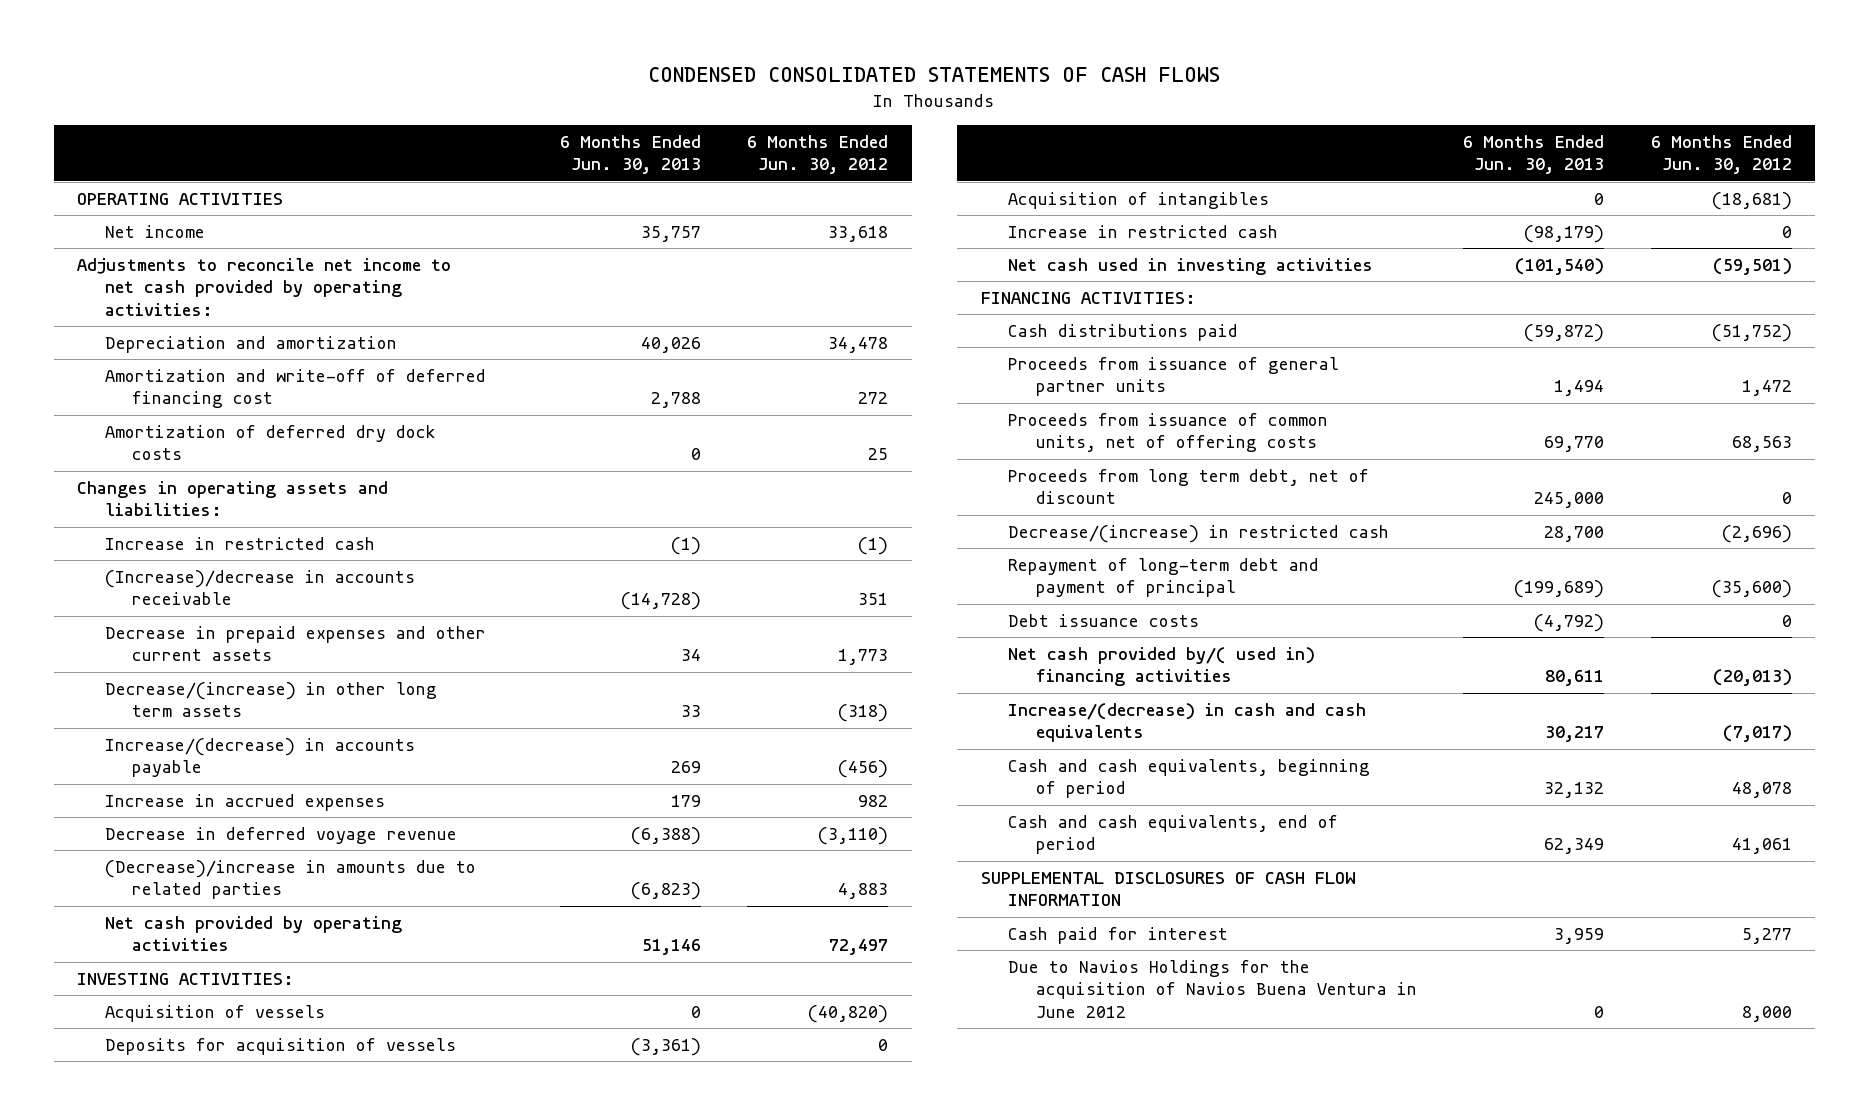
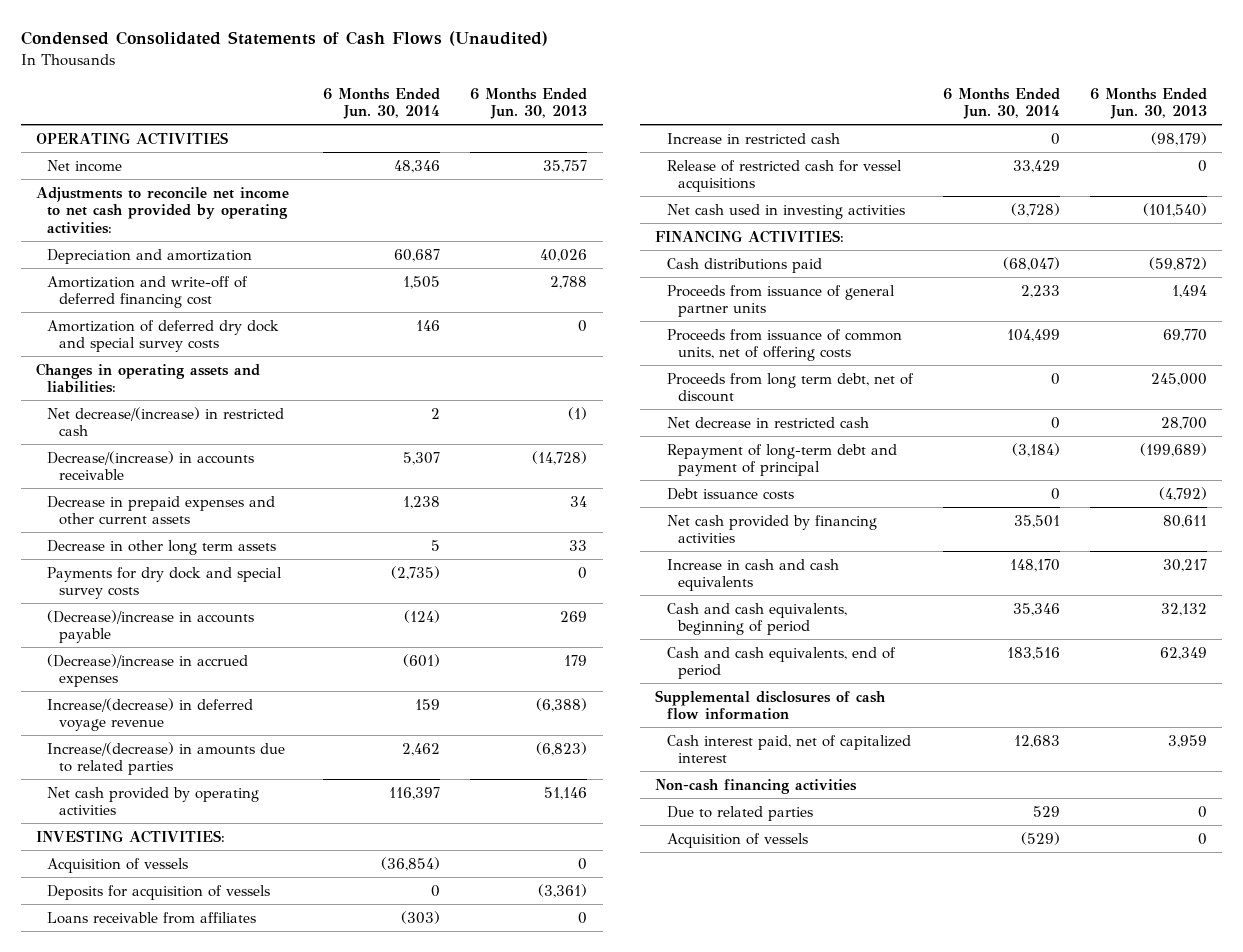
- CONDENSED CONSOLIDATED STATEMENTS OF CASH FLOWS
+ Condensed Consolidated Statements of Cash Flows (Unaudited)
- | 6 Months Ended Jun. 30, 2013 | 6 Months Ended Jun. 30, 2012
+ | 6 Months Ended Jun. 30, 2014 | 6 Months Ended Jun. 30, 2013
- Amortization of deferred dry dock costs | 0 | 25
+ Amortization of deferred dry dock and special survey costs | 146 | 0
- Increase in restricted cash | (1) | (1)
- (Increase)/decrease in accounts receivable | (14,728) | 351
+ Net decrease/(increase) in restricted cash | 2 | (1)
+ Decrease/(increase) in accounts receivable | 5,307 | (14,728)
- Decrease/(increase) in other long term assets | 33 | (318)
- Increase/(decrease) in accounts payable | 269 | (456)
- Increase in accrued expenses | 179 | 982
- Decrease in deferred voyage revenue | (6,388) | (3,110)
- (Decrease)/increase in amounts due to related parties | (6,823) | 4,883
+ Decrease in other long term assets | 5 | 33
+ Payments for dry dock and special survey costs | (2,735) | 0
+ (Decrease)/increase in accounts payable | (124) | 269
+ (Decrease)/increase in accrued expenses | (601) | 179
+ Increase/(decrease) in deferred voyage revenue | 159 | (6,388)
+ Increase/(decrease) in amounts due to related parties | 2,462 | (6,823)
- Acquisition of intangibles | 0 | (18,681)
+ Loans receivable from affiliates | (303) | 0
+ Release of restricted cash for vessel acquisitions | 33,429 | 0
- Decrease/(increase) in restricted cash | 28,700 | (2,696)
+ Net decrease in restricted cash | 0 | 28,700
- Net cash provided by/( used in) financing activities | 80,611 | (20,013)
- Increase/(decrease) in cash and cash equivalents | 30,217 | (7,017)
+ Net cash provided by financing activities | 35,501 | 80,611
+ Increase in cash and cash equivalents | 148,170 | 30,217
- SUPPLEMENTAL DISCLOSURES OF CASH FLOW INFORMATION
- Cash paid for interest | 3,959 | 5,277
- Due to Navios Holdings for the acquisition of Navios Buena Ventura in June 2012 | 0 | 8,000
+ Supplemental disclosures of cash flow information
+ Cash interest paid, net of capitalized interest | 12,683 | 3,959
+ Non-cash financing activities
+ Due to related parties | 529 | 0
+ Acquisition of vessels | (529) | 0

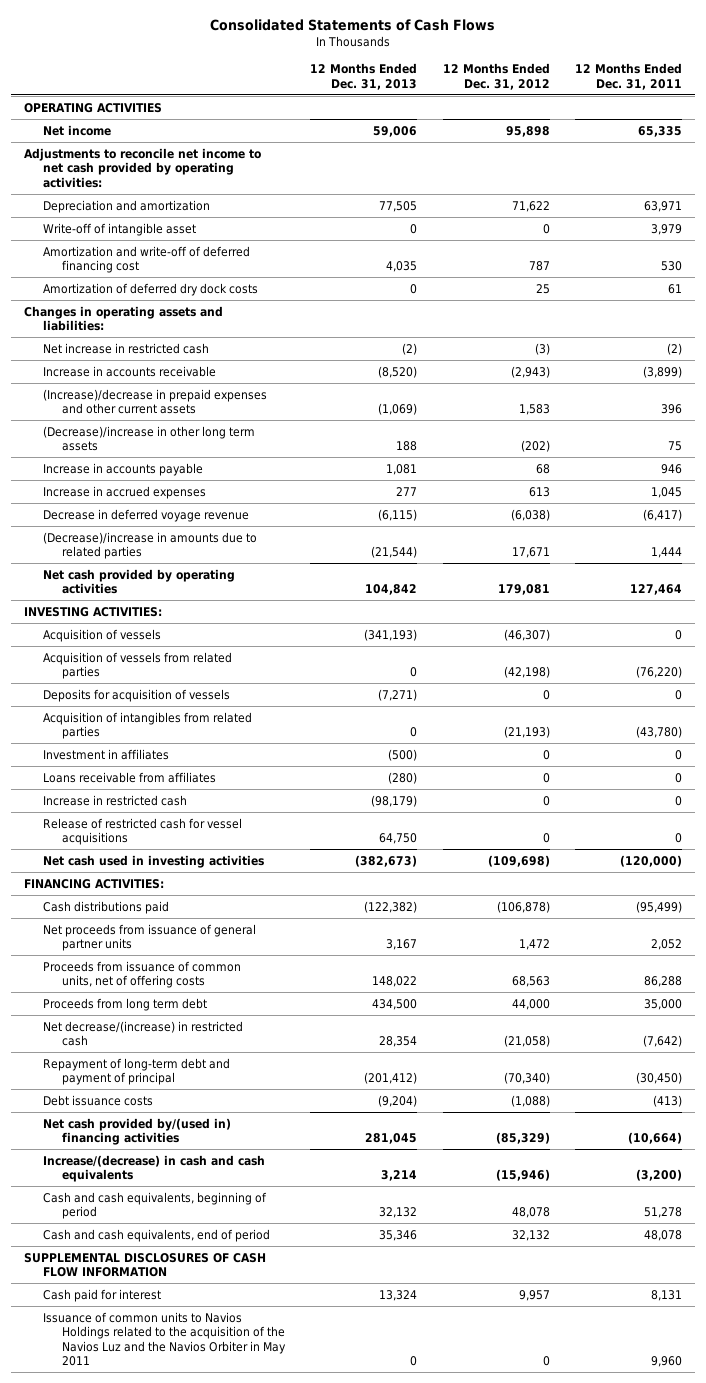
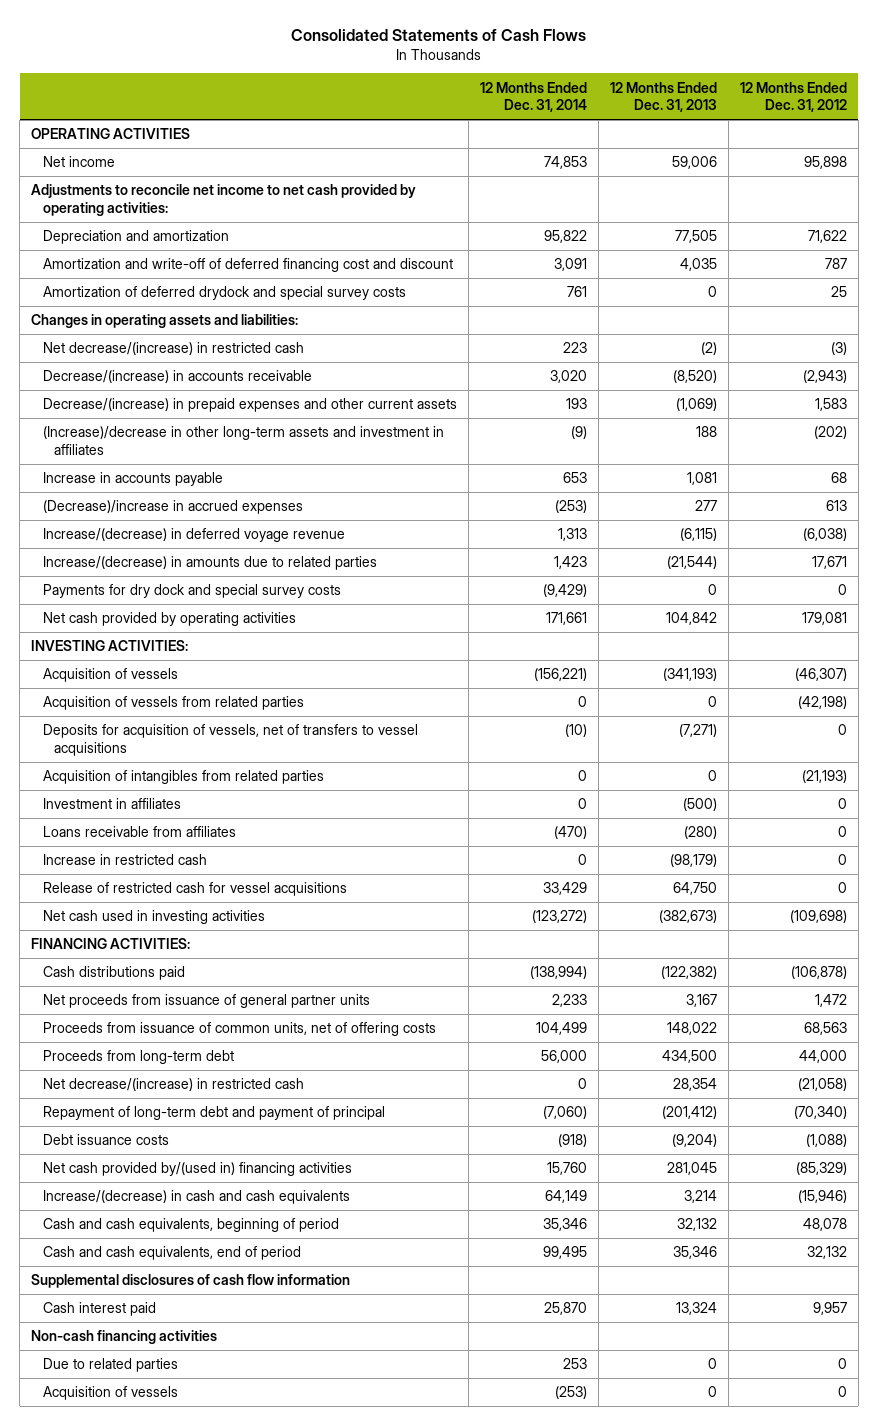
- | 12 Months Ended Dec. 31, 2013 | 12 Months Ended Dec. 31, 2012 | 12 Months Ended Dec. 31, 2011
+ | 12 Months Ended Dec. 31, 2014 | 12 Months Ended Dec. 31, 2013 | 12 Months Ended Dec. 31, 2012
- Write-off of intangible asset | 0 | 0 | 3,979
- Amortization and write-off of deferred financing cost | 4,035 | 787 | 530
- Amortization of deferred dry dock costs | 0 | 25 | 61
+ Amortization and write-off of deferred financing cost and discount | 3,091 | 4,035 | 787
+ Amortization of deferred drydock and special survey costs | 761 | 0 | 25
- Net increase in restricted cash | (2) | (3) | (2)
- Increase in accounts receivable | (8,520) | (2,943) | (3,899)
- (Increase)/decrease in prepaid expenses and other current assets | (1,069) | 1,583 | 396
- (Decrease)/increase in other long term assets | 188 | (202) | 75
+ Net decrease/(increase) in restricted cash | 223 | (2) | (3)
+ Decrease/(increase) in accounts receivable | 3,020 | (8,520) | (2,943)
+ Decrease/(increase) in prepaid expenses and other current assets | 193 | (1,069) | 1,583
+ (Increase)/decrease in other long-term assets and investment in affiliates | (9) | 188 | (202)
- Increase in accrued expenses | 277 | 613 | 1,045
- Decrease in deferred voyage revenue | (6,115) | (6,038) | (6,417)
- (Decrease)/increase in amounts due to related parties | (21,544) | 17,671 | 1,444
+ (Decrease)/increase in accrued expenses | (253) | 277 | 613
+ Increase/(decrease) in deferred voyage revenue | 1,313 | (6,115) | (6,038)
+ Increase/(decrease) in amounts due to related parties | 1,423 | (21,544) | 17,671
+ Payments for dry dock and special survey costs | (9,429) | 0 | 0
- Deposits for acquisition of vessels | (7,271) | 0 | 0
+ Deposits for acquisition of vessels, net of transfers to vessel acquisitions | (10) | (7,271) | 0
- Proceeds from long term debt | 434,500 | 44,000 | 35,000
+ Proceeds from long-term debt | 56,000 | 434,500 | 44,000
- SUPPLEMENTAL DISCLOSURES OF CASH FLOW INFORMATION
- Cash paid for interest | 13,324 | 9,957 | 8,131
- Issuance of common units to Navios Holdings related to the acquisition of the Navios Luz and the Navios Orbiter in May 2011 | 0 | 0 | 9,960
+ Supplemental disclosures of cash flow information
+ Cash interest paid | 25,870 | 13,324 | 9,957
+ Non-cash financing activities
+ Due to related parties | 253 | 0 | 0
+ Acquisition of vessels | (253) | 0 | 0

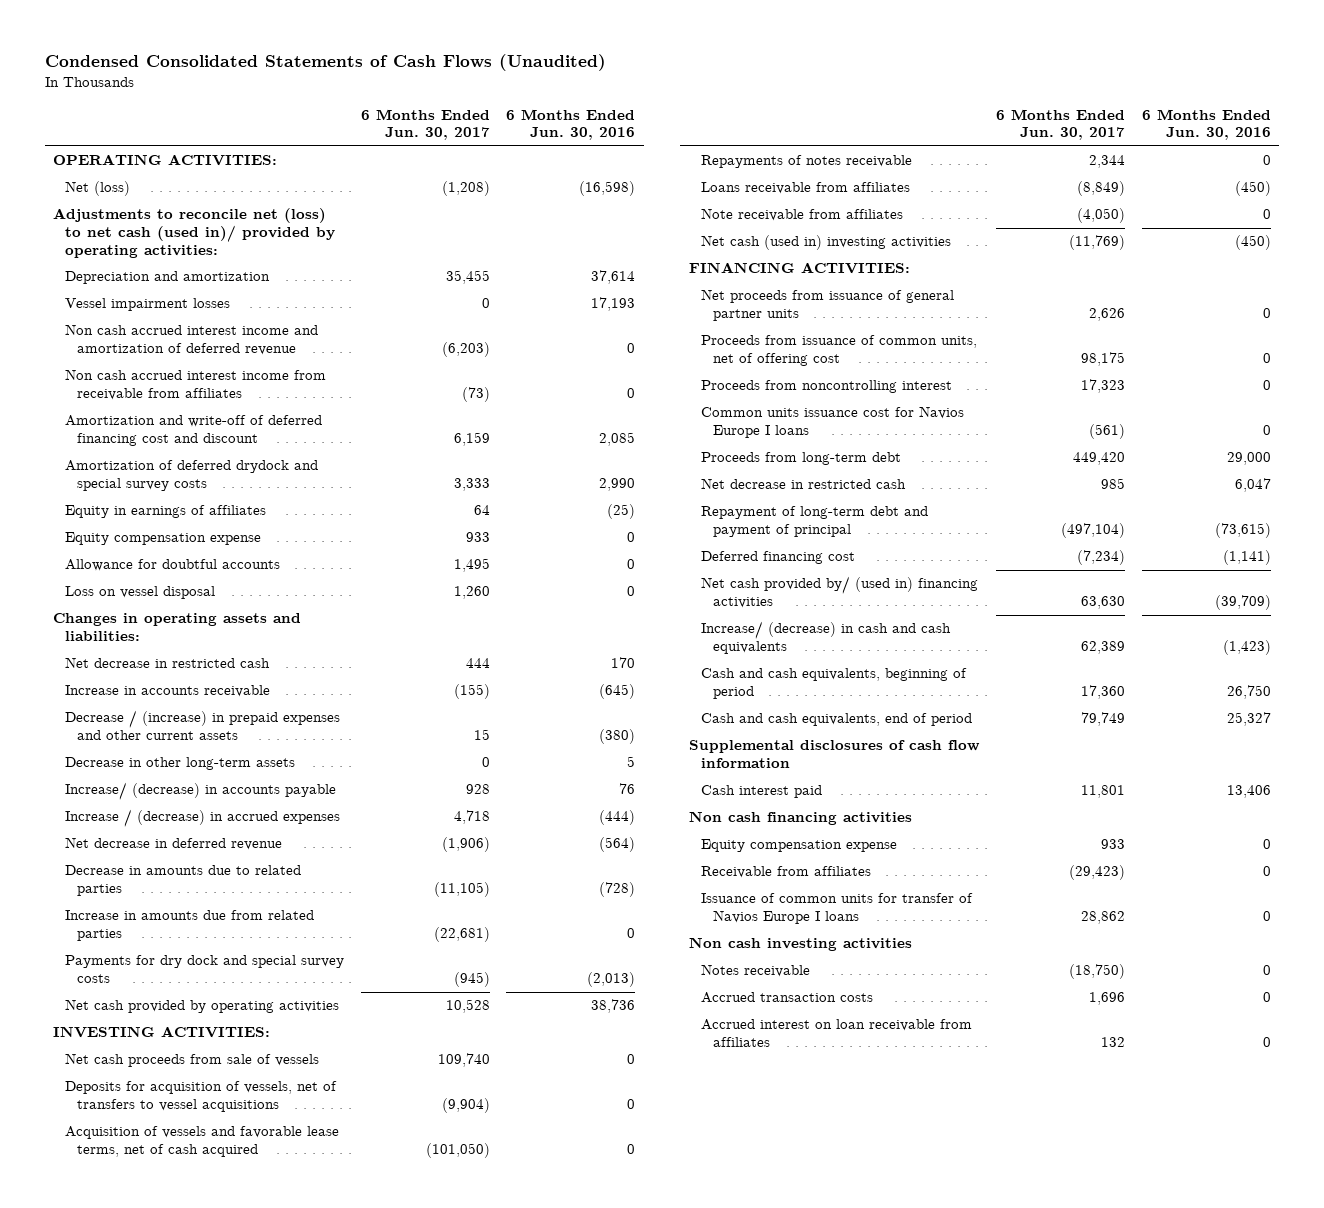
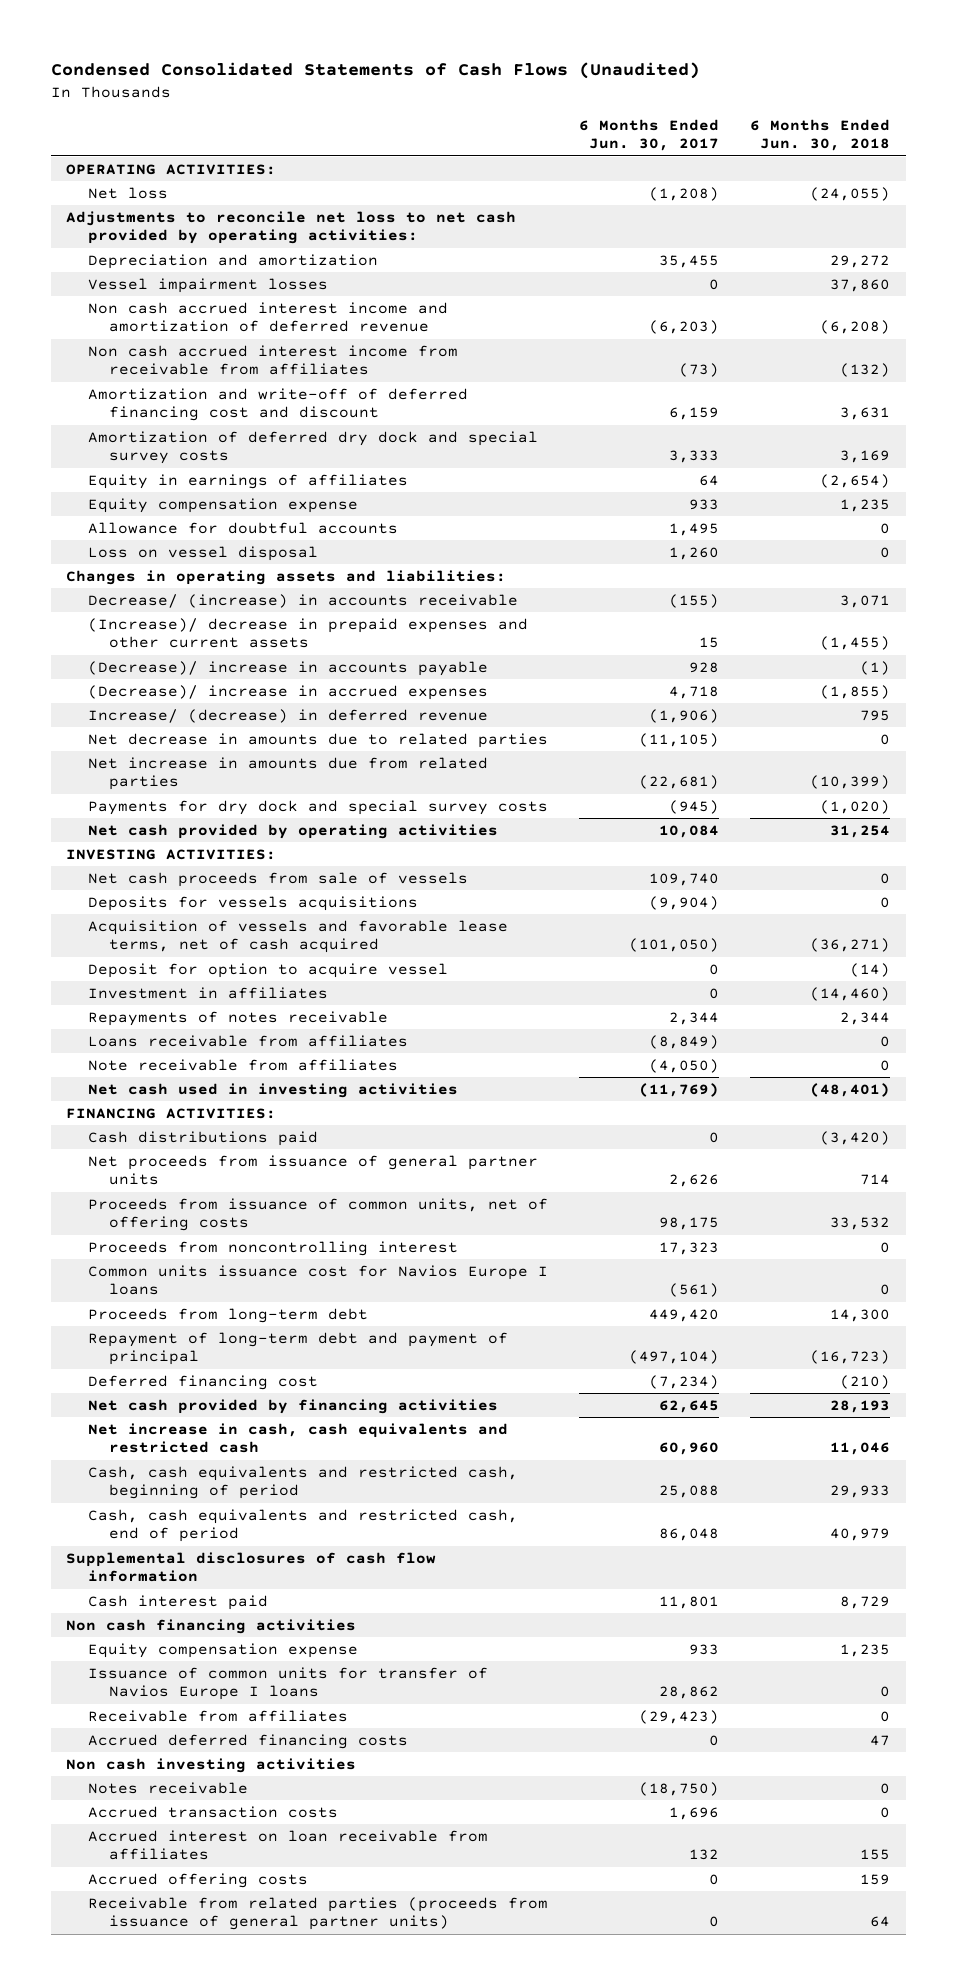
- | 6 Months Ended Jun. 30, 2017 | 6 Months Ended Jun. 30, 2016
+ | 6 Months Ended Jun. 30, 2017 | 6 Months Ended Jun. 30, 2018
- Net (loss) | (1,208) | (16,598)
- Adjustments to reconcile net (loss) to net cash (used in)/ provided by operating activities:
+ Net loss | (1,208) | (24,055)
+ Adjustments to reconcile net loss to net cash provided by operating activities:
- Amortization of deferred drydock and special survey costs | 3,333 | 2,990
+ Amortization of deferred dry dock and special survey costs | 3,333 | 3,169
- Net decrease in restricted cash | 444 | 170
- Increase in accounts receivable | (155) | (645)
- Decrease / (increase) in prepaid expenses and other current assets | 15 | (380)
- Decrease in other long-term assets | 0 | 5
- Increase/ (decrease) in accounts payable | 928 | 76
- Increase / (decrease) in accrued expenses | 4,718 | (444)
- Net decrease in deferred revenue | (1,906) | (564)
- Decrease in amounts due to related parties | (11,105) | (728)
- Increase in amounts due from related parties | (22,681) | 0
+ Decrease/ (increase) in accounts receivable | (155) | 3,071
+ (Increase)/ decrease in prepaid expenses and other current assets | 15 | (1,455)
+ (Decrease)/ increase in accounts payable | 928 | (1)
+ (Decrease)/ increase in accrued expenses | 4,718 | (1,855)
+ Increase/ (decrease) in deferred revenue | (1,906) | 795
+ Net decrease in amounts due to related parties | (11,105) | 0
+ Net increase in amounts due from related parties | (22,681) | (10,399)
- Net cash provided by operating activities | 10,528 | 38,736
+ Net cash provided by operating activities | 10,084 | 31,254
- Deposits for acquisition of vessels, net of transfers to vessel acquisitions | (9,904) | 0
+ Deposits for vessels acquisitions | (9,904) | 0
+ Deposit for option to acquire vessel | 0 | (14)
+ Investment in affiliates | 0 | (14,460)
- Net cash (used in) investing activities | (11,769) | (450)
+ Net cash used in investing activities | (11,769) | (48,401)
+ Cash distributions paid | 0 | (3,420)
- Proceeds from issuance of common units, net of offering cost | 98,175 | 0
+ Proceeds from issuance of common units, net of offering costs | 98,175 | 33,532
- Net decrease in restricted cash | 985 | 6,047
- Net cash provided by/ (used in) financing activities | 63,630 | (39,709)
- Increase/ (decrease) in cash and cash equivalents | 62,389 | (1,423)
- Cash and cash equivalents, beginning of period | 17,360 | 26,750
- Cash and cash equivalents, end of period | 79,749 | 25,327
+ Net cash provided by financing activities | 62,645 | 28,193
+ Net increase in cash, cash equivalents and restricted cash | 60,960 | 11,046
+ Cash, cash equivalents and restricted cash, beginning of period | 25,088 | 29,933
+ Cash, cash equivalents and restricted cash, end of period | 86,048 | 40,979
moved down: Receivable from affiliates | (29,423) | 0
+ Accrued deferred financing costs | 0 | 47
+ Accrued offering costs | 0 | 159
+ Receivable from related parties (proceeds from issuance of general partner units) | 0 | 64

